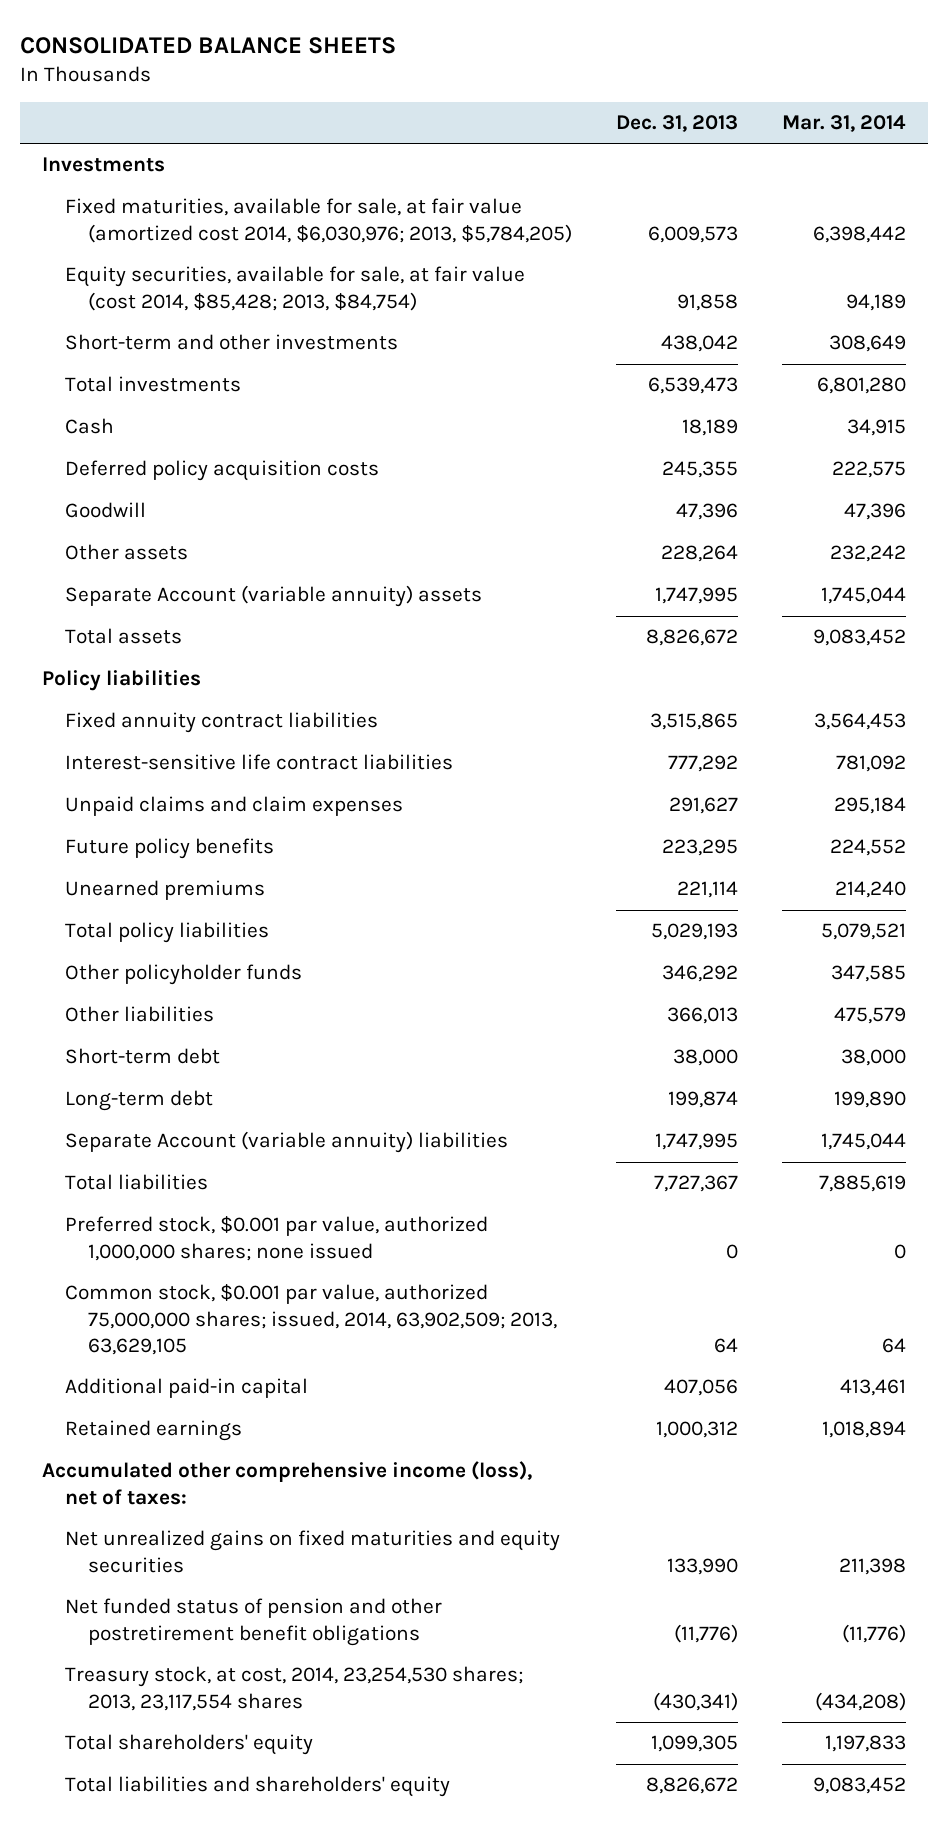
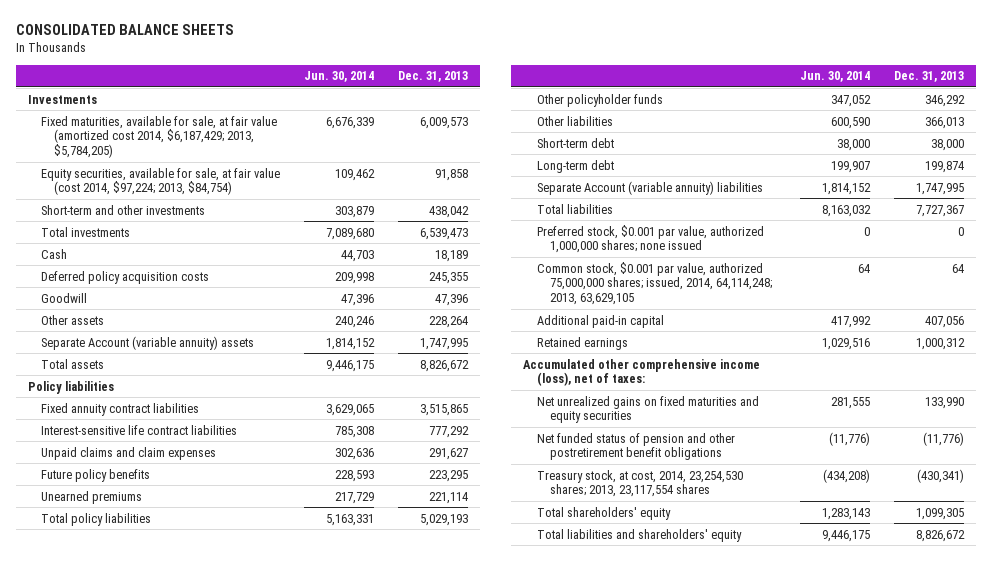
- | Dec. 31, 2013 | Mar. 31, 2014
+ | Jun. 30, 2014 | Dec. 31, 2013
- Fixed maturities, available for sale, at fair value (amortized cost 2014, $6,030,976; 2013, $5,784,205) | 6,009,573 | 6,398,442
- Equity securities, available for sale, at fair value (cost 2014, $85,428; 2013, $84,754) | 91,858 | 94,189
+ Fixed maturities, available for sale, at fair value (amortized cost 2014, $6,187,429; 2013, $5,784,205) | 6,676,339 | 6,009,573
+ Equity securities, available for sale, at fair value (cost 2014, $97,224; 2013, $84,754) | 109,462 | 91,858
- Common stock, $0.001 par value, authorized 75,000,000 shares; issued, 2014, 63,902,509; 2013, 63,629,105 | 64 | 64
+ Common stock, $0.001 par value, authorized 75,000,000 shares; issued, 2014, 64,114,248; 2013, 63,629,105 | 64 | 64

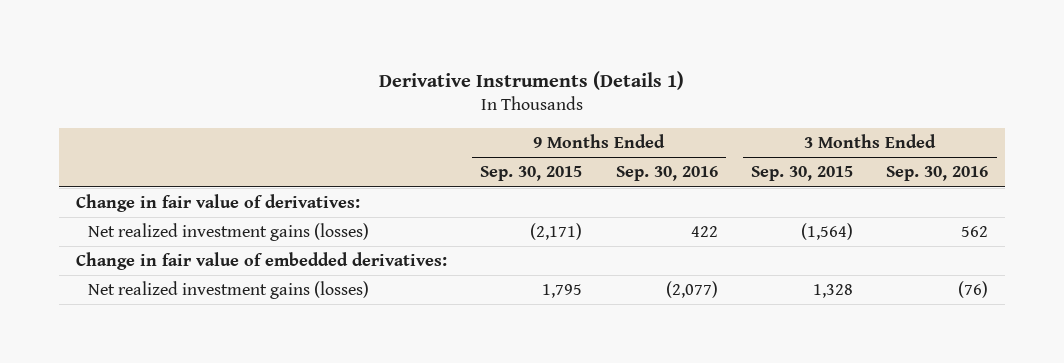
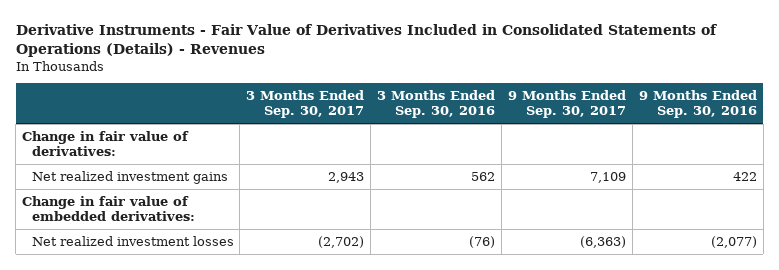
- Derivative Instruments (Details 1)
+ Derivative Instruments - Fair Value of Derivatives Included in Consolidated Statements of Operations (Details) - Revenues
- | 9 Months Ended Sep. 30, 2015 | 9 Months Ended Sep. 30, 2016 | 3 Months Ended Sep. 30, 2015 | 3 Months Ended Sep. 30, 2016
+ | 3 Months Ended Sep. 30, 2017 | 3 Months Ended Sep. 30, 2016 | 9 Months Ended Sep. 30, 2017 | 9 Months Ended Sep. 30, 2016
- Net realized investment gains (losses) | (2,171) | 422 | (1,564) | 562
+ Net realized investment gains | 2,943 | 562 | 7,109 | 422
- Net realized investment gains (losses) | 1,795 | (2,077) | 1,328 | (76)
+ Net realized investment losses | (2,702) | (76) | (6,363) | (2,077)

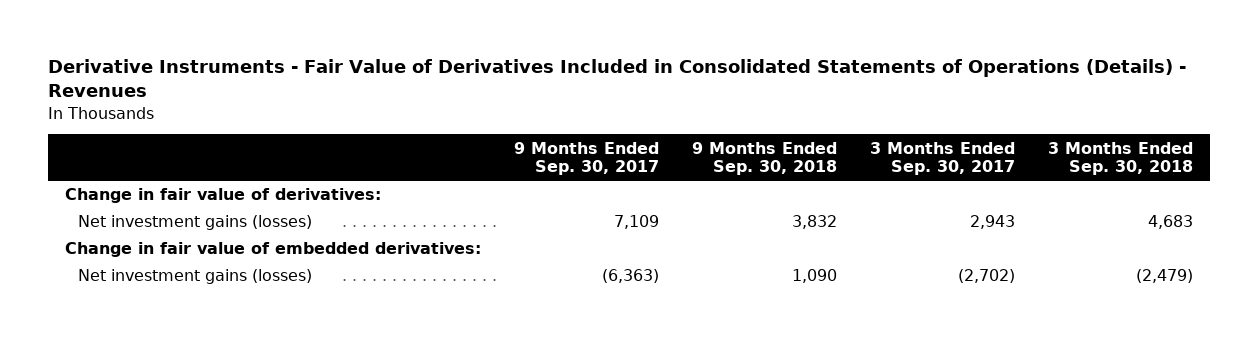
- | 3 Months Ended Sep. 30, 2017 | 3 Months Ended Sep. 30, 2016 | 9 Months Ended Sep. 30, 2017 | 9 Months Ended Sep. 30, 2016
+ | 9 Months Ended Sep. 30, 2017 | 9 Months Ended Sep. 30, 2018 | 3 Months Ended Sep. 30, 2017 | 3 Months Ended Sep. 30, 2018
- Net realized investment gains | 2,943 | 562 | 7,109 | 422
+ Net investment gains (losses) | 7,109 | 3,832 | 2,943 | 4,683
- Net realized investment losses | (2,702) | (76) | (6,363) | (2,077)
+ Net investment gains (losses) | (6,363) | 1,090 | (2,702) | (2,479)

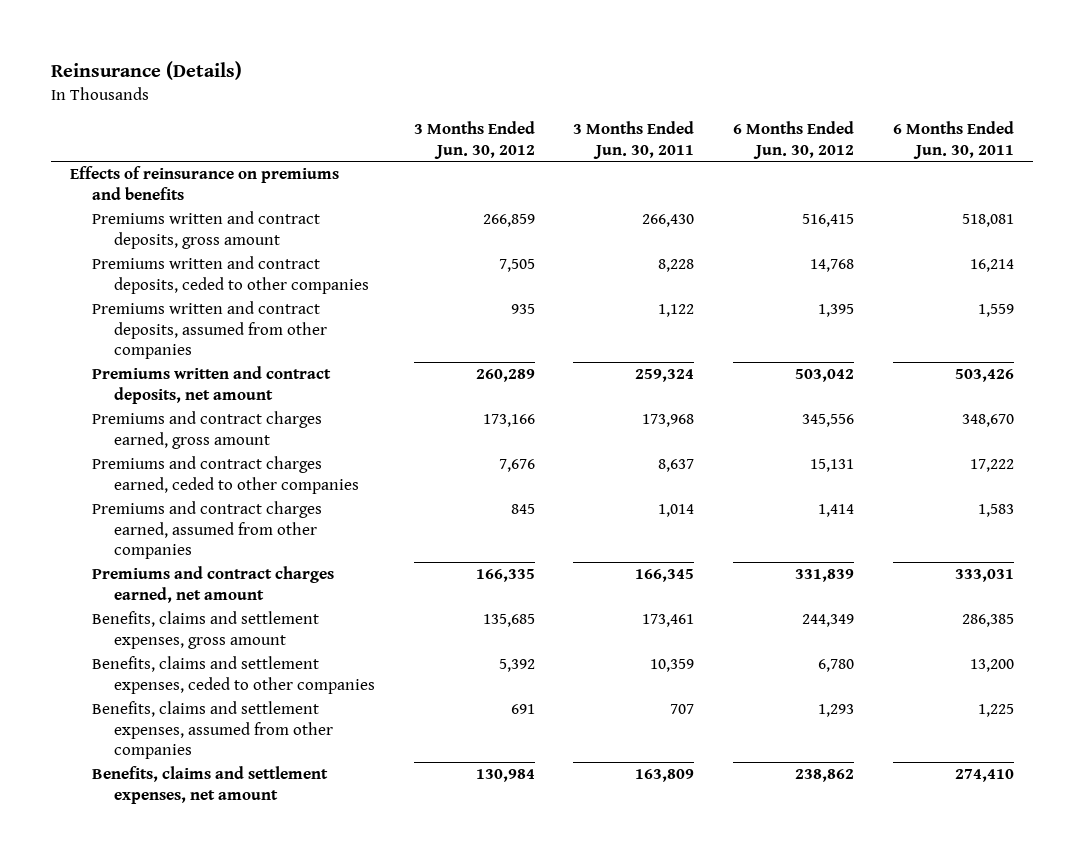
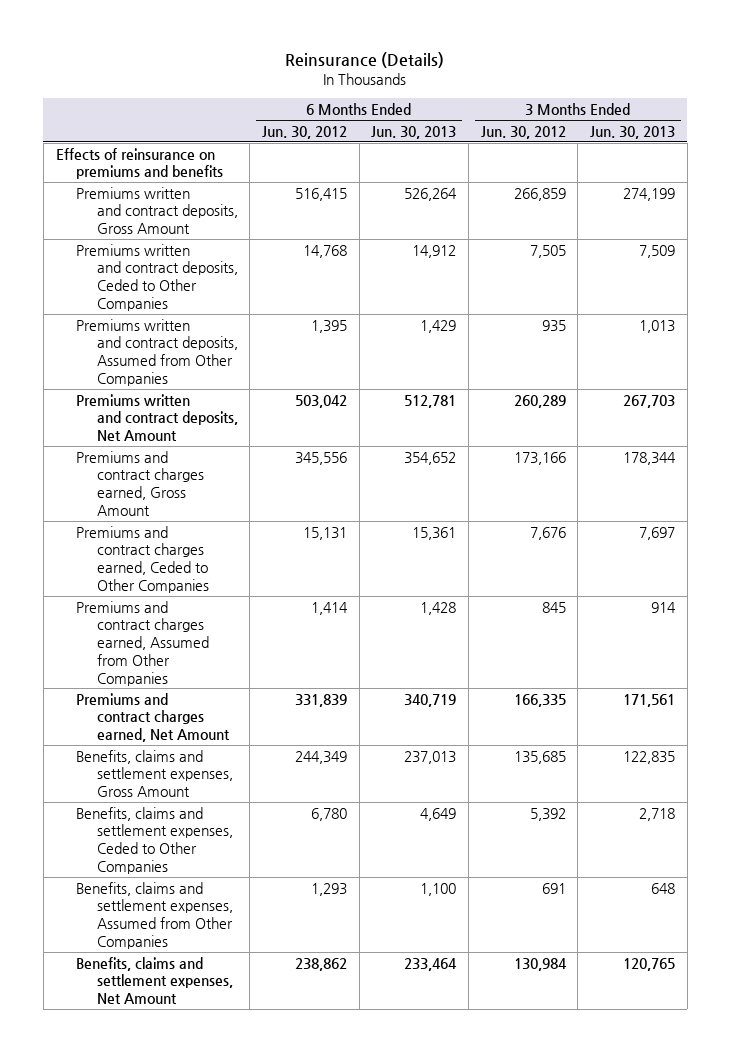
- | 3 Months Ended Jun. 30, 2012 | 3 Months Ended Jun. 30, 2011 | 6 Months Ended Jun. 30, 2012 | 6 Months Ended Jun. 30, 2011
+ | 6 Months Ended Jun. 30, 2012 | 6 Months Ended Jun. 30, 2013 | 3 Months Ended Jun. 30, 2012 | 3 Months Ended Jun. 30, 2013
- Premiums written and contract deposits, gross amount | 266,859 | 266,430 | 516,415 | 518,081
- Premiums written and contract deposits, ceded to other companies | 7,505 | 8,228 | 14,768 | 16,214
- Premiums written and contract deposits, assumed from other companies | 935 | 1,122 | 1,395 | 1,559
- Premiums written and contract deposits, net amount | 260,289 | 259,324 | 503,042 | 503,426
- Premiums and contract charges earned, gross amount | 173,166 | 173,968 | 345,556 | 348,670
- Premiums and contract charges earned, ceded to other companies | 7,676 | 8,637 | 15,131 | 17,222
- Premiums and contract charges earned, assumed from other companies | 845 | 1,014 | 1,414 | 1,583
- Premiums and contract charges earned, net amount | 166,335 | 166,345 | 331,839 | 333,031
- Benefits, claims and settlement expenses, gross amount | 135,685 | 173,461 | 244,349 | 286,385
- Benefits, claims and settlement expenses, ceded to other companies | 5,392 | 10,359 | 6,780 | 13,200
- Benefits, claims and settlement expenses, assumed from other companies | 691 | 707 | 1,293 | 1,225
- Benefits, claims and settlement expenses, net amount | 130,984 | 163,809 | 238,862 | 274,410
+ Premiums written and contract deposits, Gross Amount | 516,415 | 526,264 | 266,859 | 274,199
+ Premiums written and contract deposits, Ceded to Other Companies | 14,768 | 14,912 | 7,505 | 7,509
+ Premiums written and contract deposits, Assumed from Other Companies | 1,395 | 1,429 | 935 | 1,013
+ Premiums written and contract deposits, Net Amount | 503,042 | 512,781 | 260,289 | 267,703
+ Premiums and contract charges earned, Gross Amount | 345,556 | 354,652 | 173,166 | 178,344
+ Premiums and contract charges earned, Ceded to Other Companies | 15,131 | 15,361 | 7,676 | 7,697
+ Premiums and contract charges earned, Assumed from Other Companies | 1,414 | 1,428 | 845 | 914
+ Premiums and contract charges earned, Net Amount | 331,839 | 340,719 | 166,335 | 171,561
+ Benefits, claims and settlement expenses, Gross Amount | 244,349 | 237,013 | 135,685 | 122,835
+ Benefits, claims and settlement expenses, Ceded to Other Companies | 6,780 | 4,649 | 5,392 | 2,718
+ Benefits, claims and settlement expenses, Assumed from Other Companies | 1,293 | 1,100 | 691 | 648
+ Benefits, claims and settlement expenses, Net Amount | 238,862 | 233,464 | 130,984 | 120,765

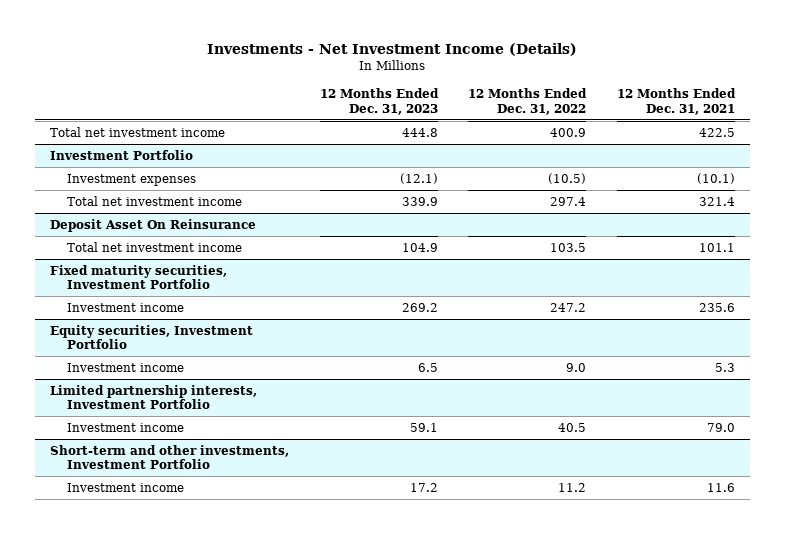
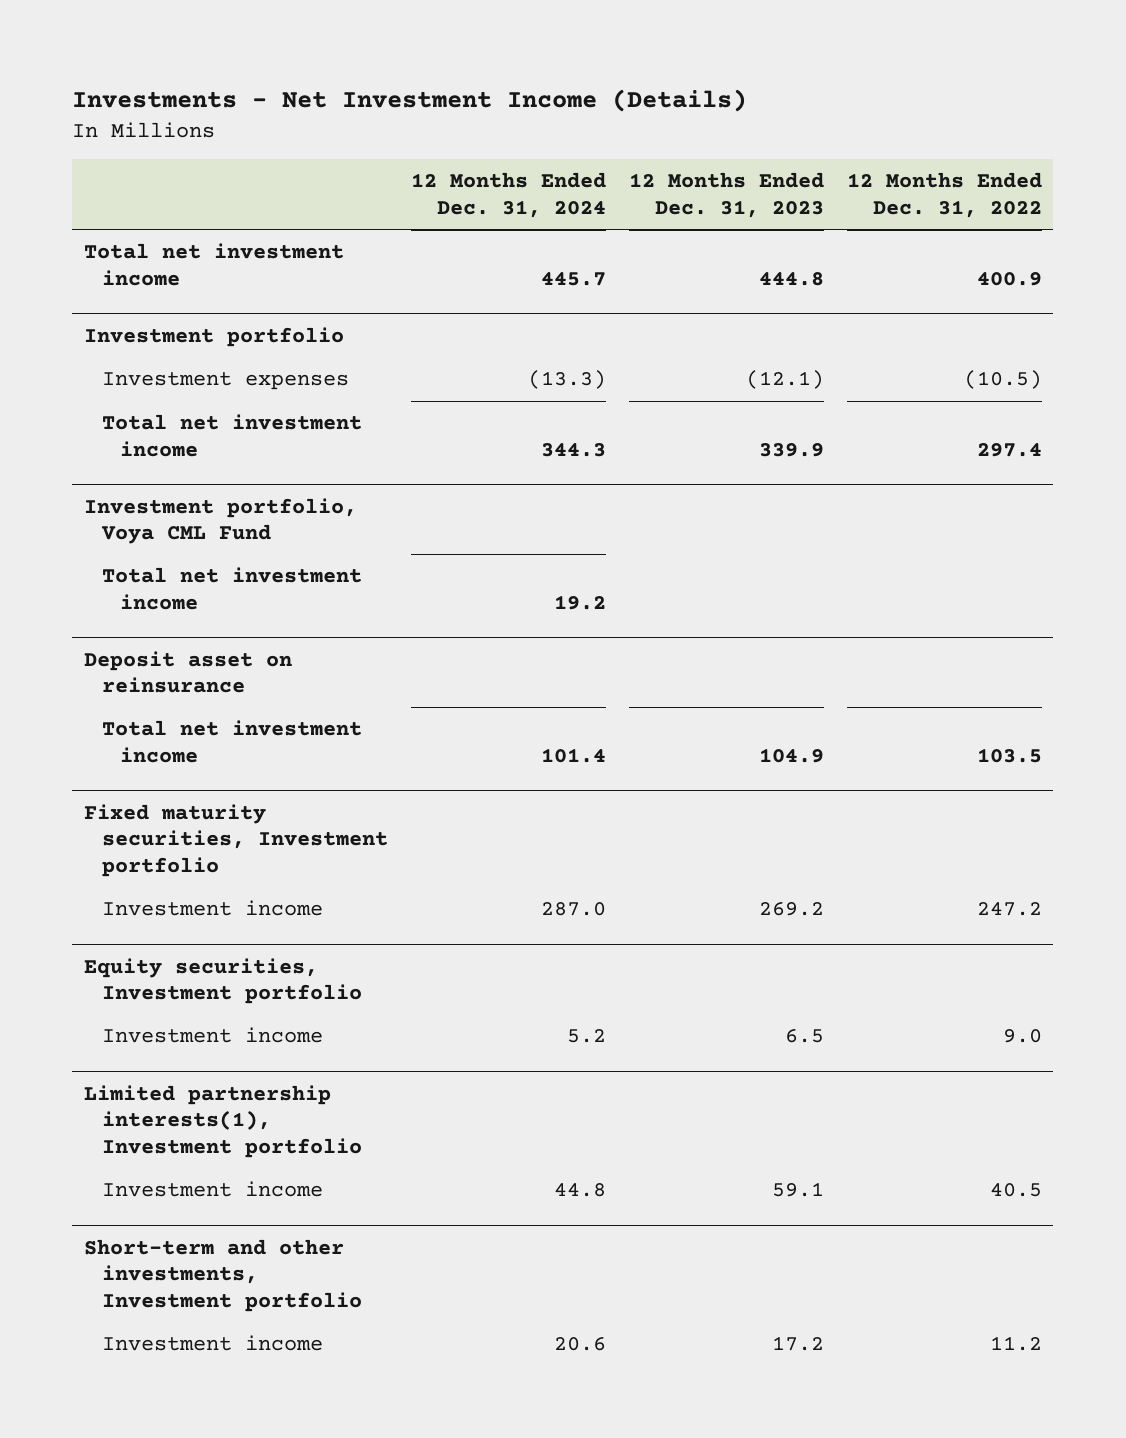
- | 12 Months Ended Dec. 31, 2023 | 12 Months Ended Dec. 31, 2022 | 12 Months Ended Dec. 31, 2021
+ | 12 Months Ended Dec. 31, 2024 | 12 Months Ended Dec. 31, 2023 | 12 Months Ended Dec. 31, 2022
- Investment Portfolio
+ Investment portfolio
- Deposit Asset On Reinsurance
+ Investment portfolio, Voya CML Fund
+ Total net investment income | 19.2 | |
+ Deposit asset on reinsurance
- Fixed maturity securities, Investment Portfolio
+ Fixed maturity securities, Investment portfolio
- Equity securities, Investment Portfolio
+ Equity securities, Investment portfolio
- Limited partnership interests, Investment Portfolio
+ Limited partnership interests(1), Investment portfolio
- Short-term and other investments, Investment Portfolio
+ Short-term and other investments, Investment portfolio

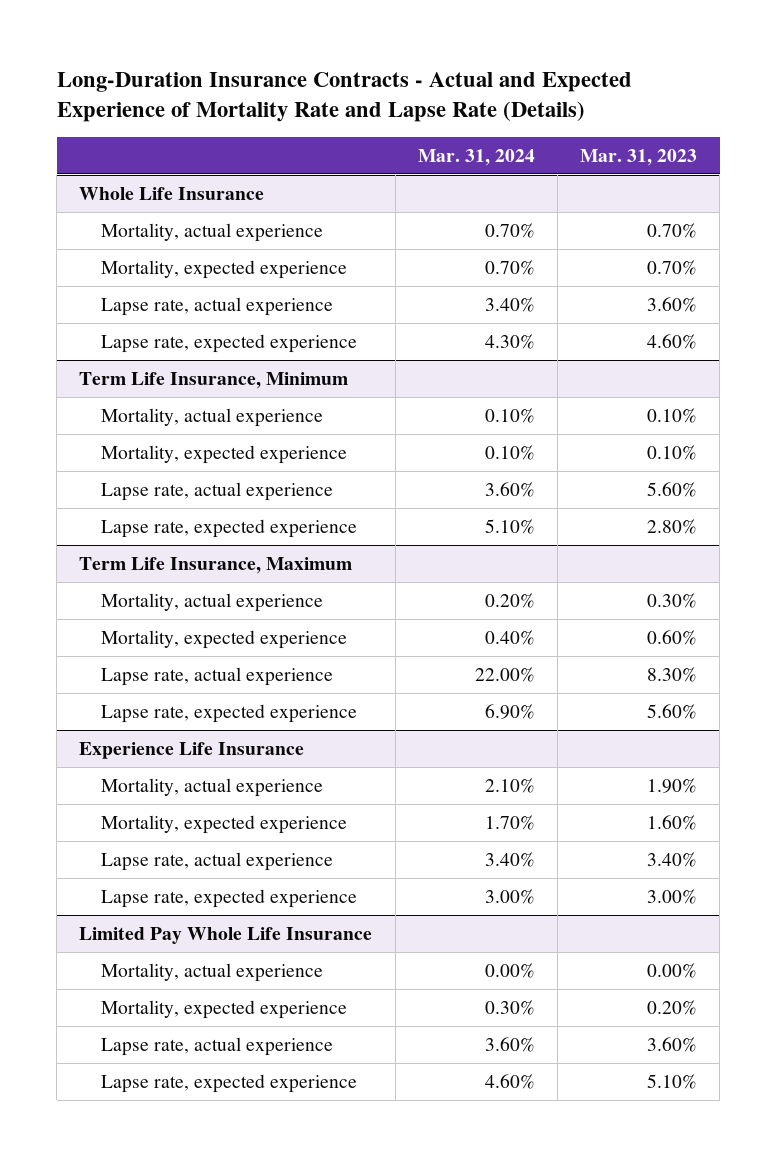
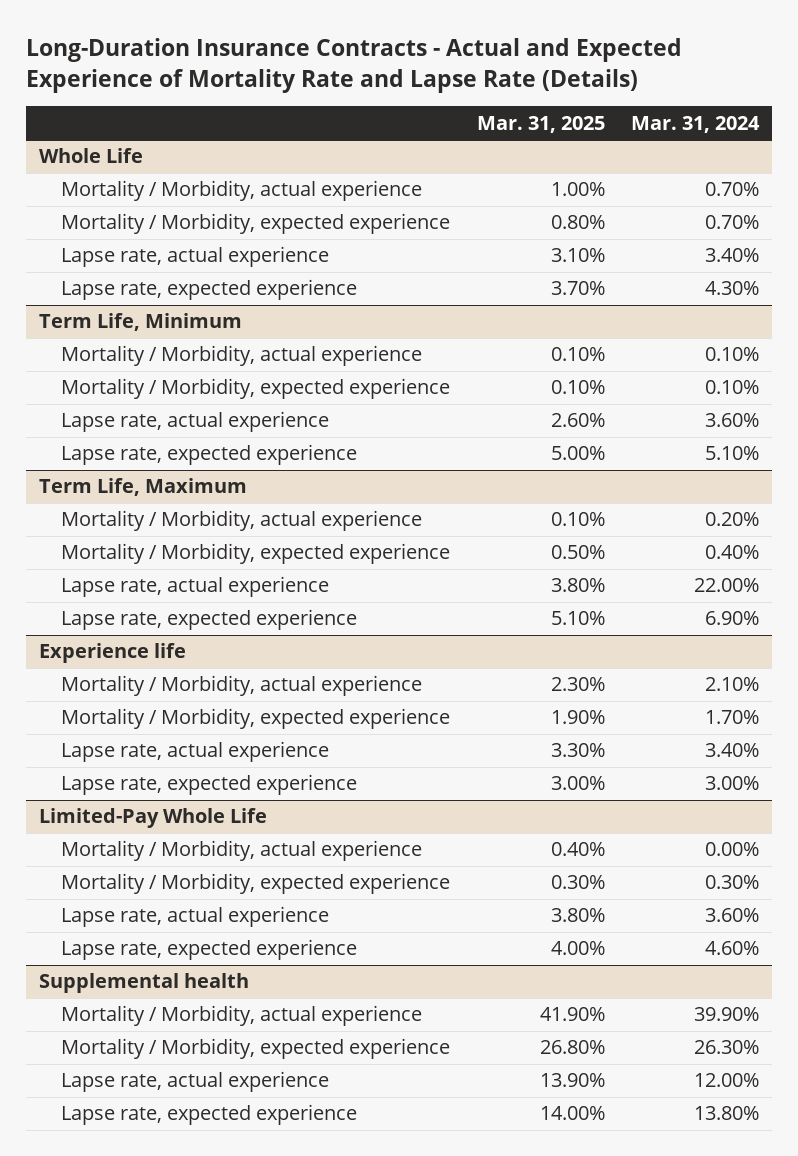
- | Mar. 31, 2024 | Mar. 31, 2023
+ | Mar. 31, 2025 | Mar. 31, 2024
- Whole Life Insurance
- Mortality, actual experience | 0.70% | 0.70%
- Mortality, expected experience | 0.70% | 0.70%
+ Whole Life
+ Mortality / Morbidity, actual experience | 1.00% | 0.70%
+ Mortality / Morbidity, expected experience | 0.80% | 0.70%
- Term Life Insurance, Minimum
- Mortality, actual experience | 0.10% | 0.10%
- Mortality, expected experience | 0.10% | 0.10%
+ Term Life, Minimum
+ Mortality / Morbidity, actual experience | 0.10% | 0.10%
+ Mortality / Morbidity, expected experience | 0.10% | 0.10%
- Term Life Insurance, Maximum
- Mortality, actual experience | 0.20% | 0.30%
- Mortality, expected experience | 0.40% | 0.60%
+ Term Life, Maximum
+ Mortality / Morbidity, actual experience | 0.10% | 0.20%
+ Mortality / Morbidity, expected experience | 0.50% | 0.40%
- Experience Life Insurance
- Mortality, actual experience | 2.10% | 1.90%
- Mortality, expected experience | 1.70% | 1.60%
+ Experience life
+ Mortality / Morbidity, actual experience | 2.30% | 2.10%
+ Mortality / Morbidity, expected experience | 1.90% | 1.70%
- Limited Pay Whole Life Insurance
- Mortality, actual experience | 0.00% | 0.00%
- Mortality, expected experience | 0.30% | 0.20%
+ Limited-Pay Whole Life
+ Mortality / Morbidity, actual experience | 0.40% | 0.00%
+ Mortality / Morbidity, expected experience | 0.30% | 0.30%
+ Supplemental health
+ Mortality / Morbidity, actual experience | 41.90% | 39.90%
+ Mortality / Morbidity, expected experience | 26.80% | 26.30%
+ Lapse rate, actual experience | 13.90% | 12.00%
+ Lapse rate, expected experience | 14.00% | 13.80%

